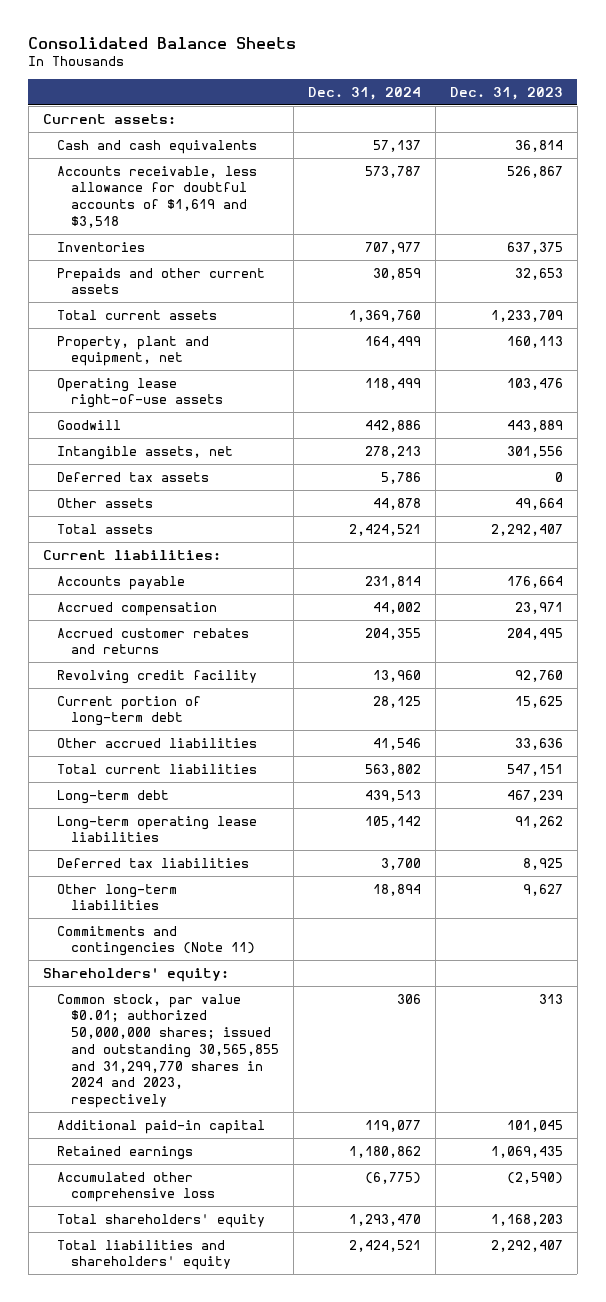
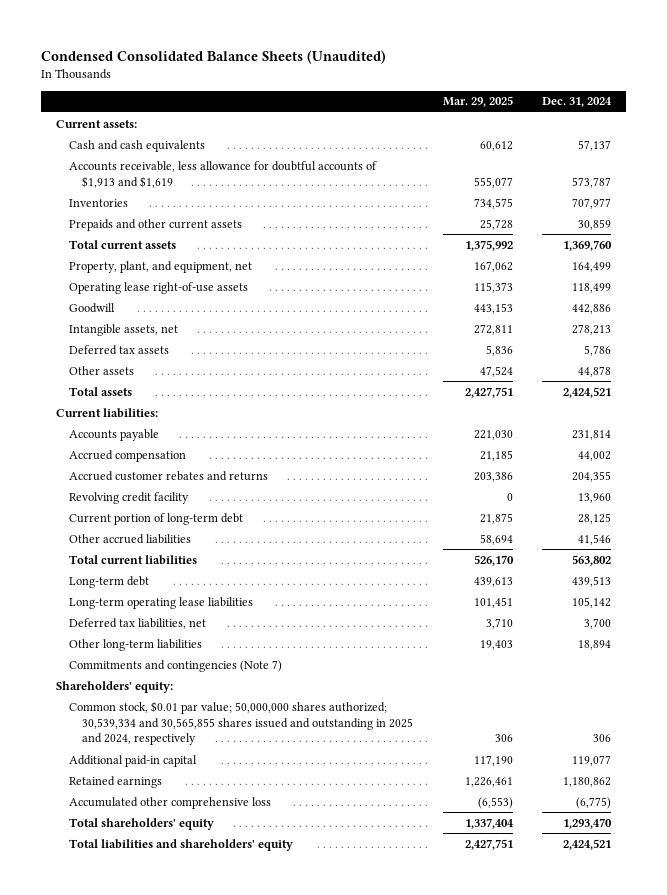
- Consolidated Balance Sheets
+ Condensed Consolidated Balance Sheets (Unaudited)
- | Dec. 31, 2024 | Dec. 31, 2023
+ | Mar. 29, 2025 | Dec. 31, 2024
- Accounts receivable, less allowance for doubtful accounts of $1,619 and $3,518 | 573,787 | 526,867
+ Accounts receivable, less allowance for doubtful accounts of $1,913 and $1,619 | 555,077 | 573,787
- Property, plant and equipment, net | 164,499 | 160,113
+ Property, plant, and equipment, net | 167,062 | 164,499
- Deferred tax liabilities | 3,700 | 8,925
+ Deferred tax liabilities, net | 3,710 | 3,700
- Commitments and contingencies (Note 11)
+ Commitments and contingencies (Note 7)
- Common stock, par value $0.01; authorized 50,000,000 shares; issued and outstanding 30,565,855 and 31,299,770 shares in 2024 and 2023, respectively | 306 | 313
+ Common stock, $0.01 par value; 50,000,000 shares authorized; 30,539,334 and 30,565,855 shares issued and outstanding in 2025 and 2024, respectively | 306 | 306

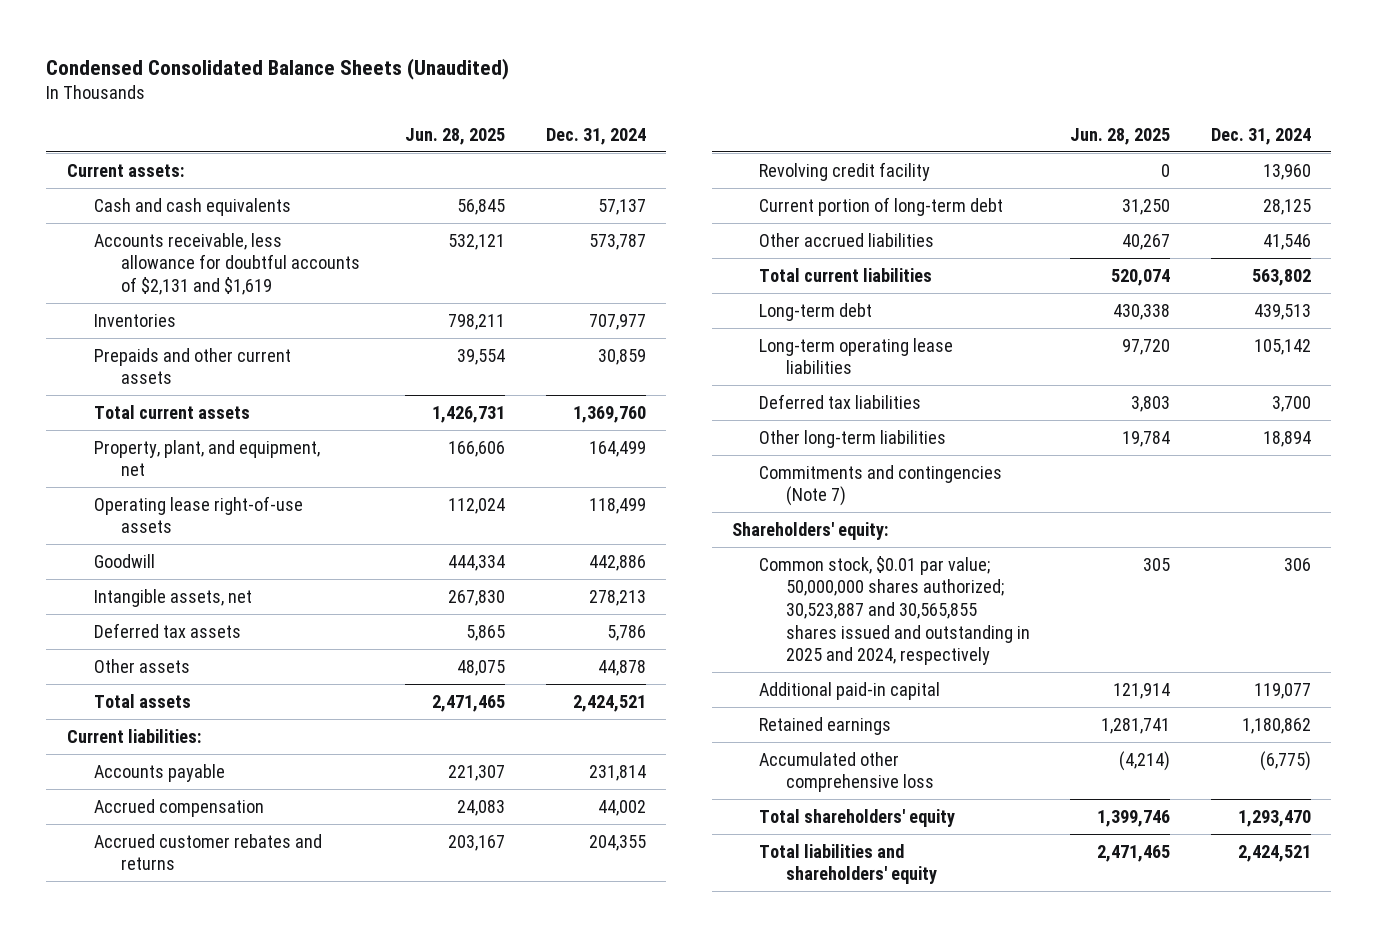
- | Mar. 29, 2025 | Dec. 31, 2024
+ | Jun. 28, 2025 | Dec. 31, 2024
- Accounts receivable, less allowance for doubtful accounts of $1,913 and $1,619 | 555,077 | 573,787
+ Accounts receivable, less allowance for doubtful accounts of $2,131 and $1,619 | 532,121 | 573,787
- Deferred tax liabilities, net | 3,710 | 3,700
+ Deferred tax liabilities | 3,803 | 3,700
- Common stock, $0.01 par value; 50,000,000 shares authorized; 30,539,334 and 30,565,855 shares issued and outstanding in 2025 and 2024, respectively | 306 | 306
+ Common stock, $0.01 par value; 50,000,000 shares authorized; 30,523,887 and 30,565,855 shares issued and outstanding in 2025 and 2024, respectively | 305 | 306

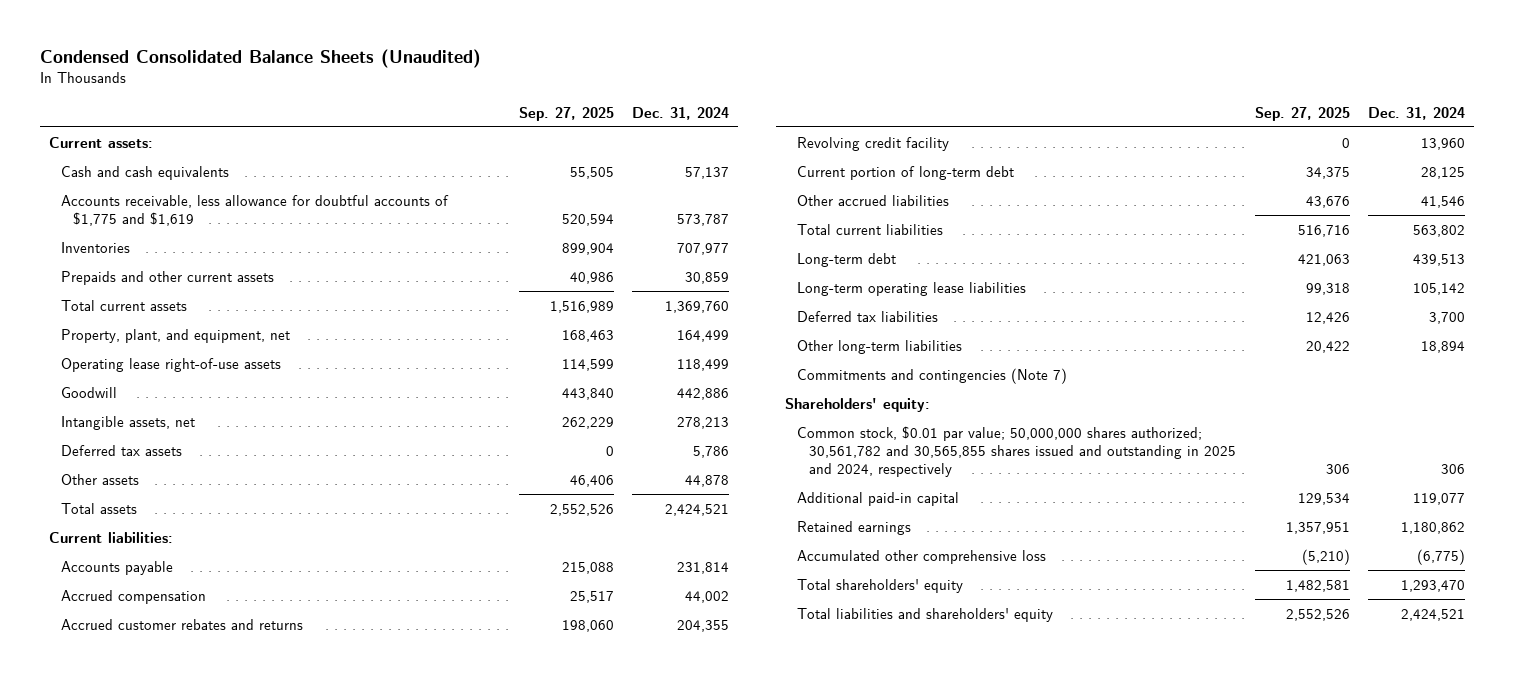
- | Jun. 28, 2025 | Dec. 31, 2024
+ | Sep. 27, 2025 | Dec. 31, 2024
- Accounts receivable, less allowance for doubtful accounts of $2,131 and $1,619 | 532,121 | 573,787
+ Accounts receivable, less allowance for doubtful accounts of $1,775 and $1,619 | 520,594 | 573,787
- Common stock, $0.01 par value; 50,000,000 shares authorized; 30,523,887 and 30,565,855 shares issued and outstanding in 2025 and 2024, respectively | 305 | 306
+ Common stock, $0.01 par value; 50,000,000 shares authorized; 30,561,782 and 30,565,855 shares issued and outstanding in 2025 and 2024, respectively | 306 | 306

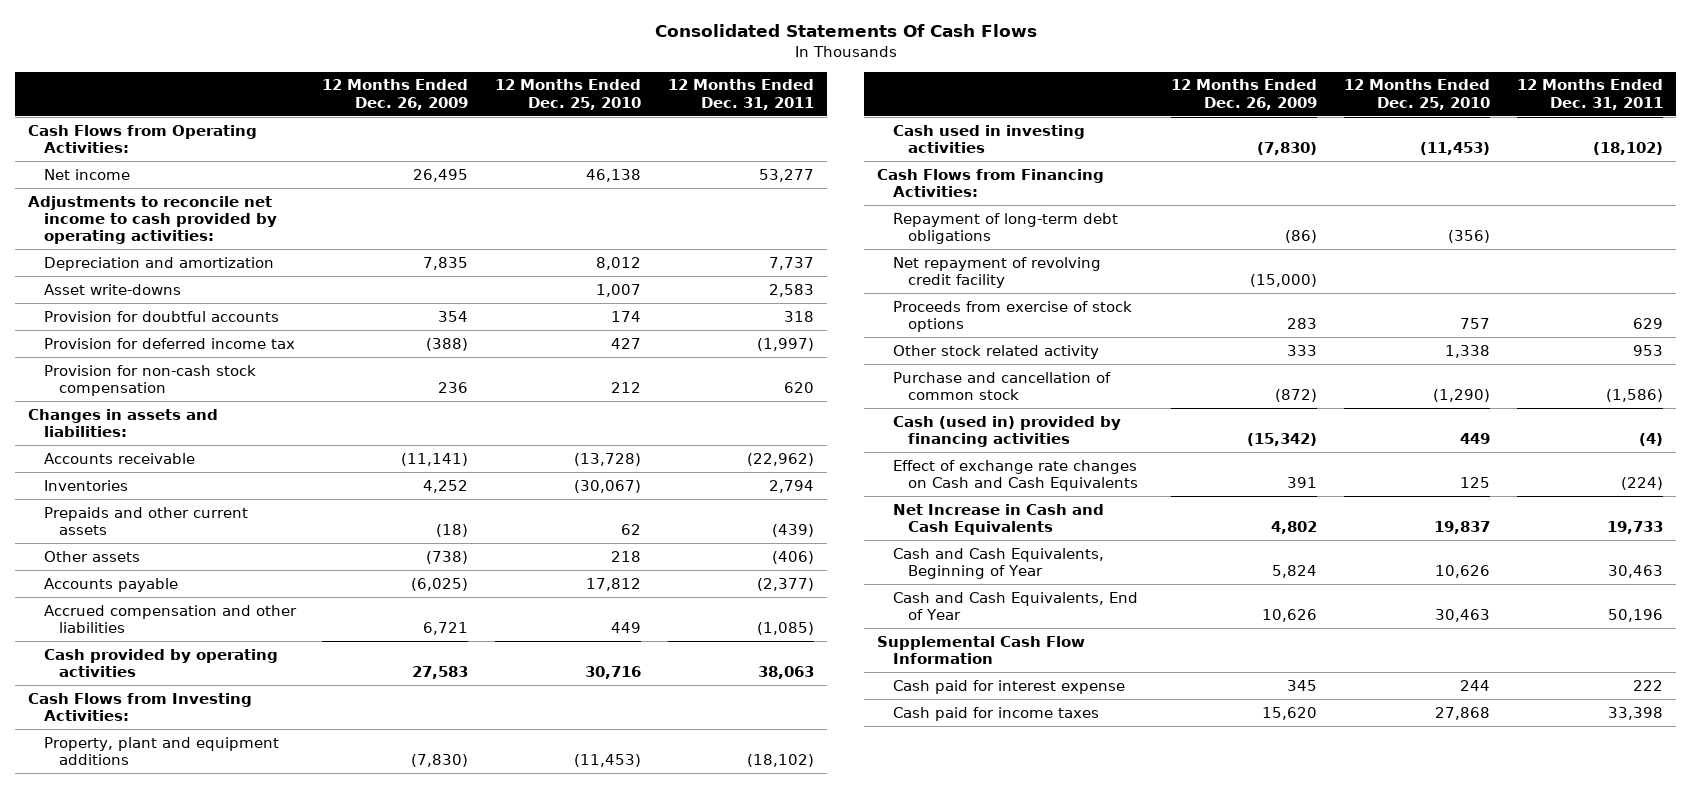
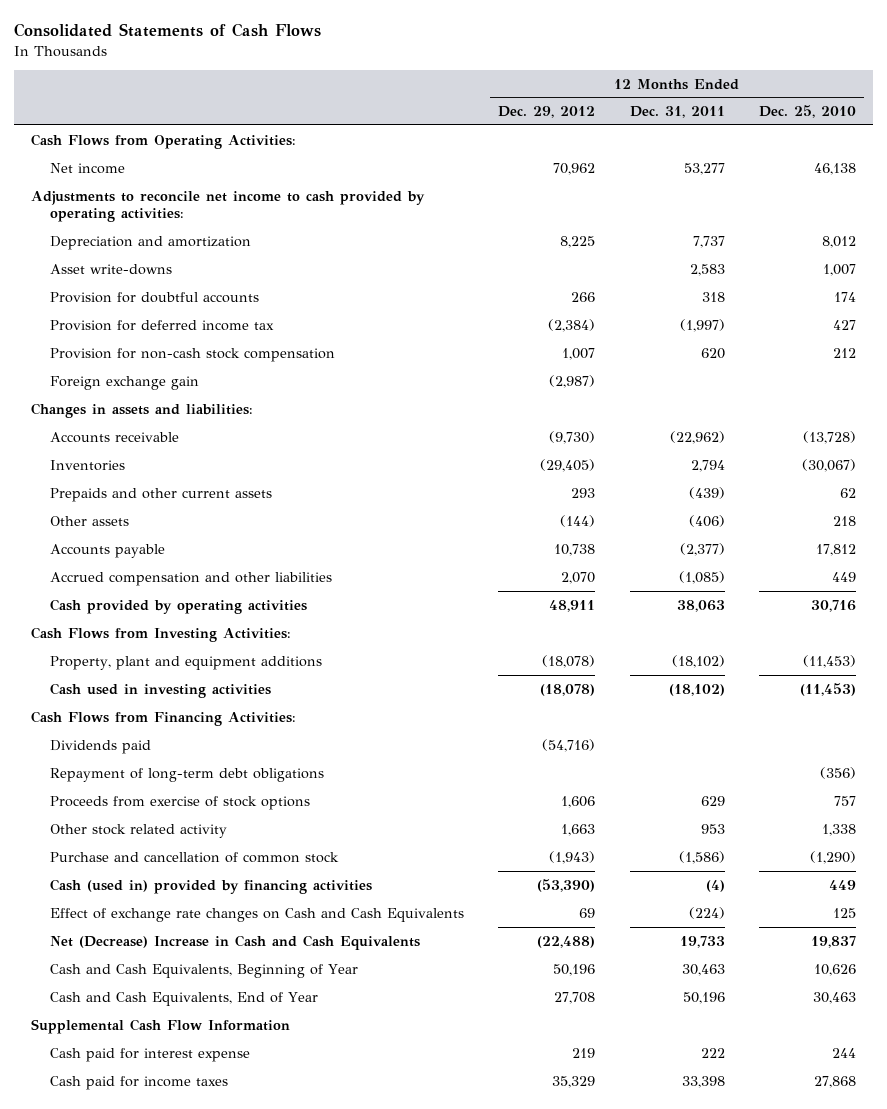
- Consolidated Statements Of Cash Flows
+ Consolidated Statements of Cash Flows
- | 12 Months Ended Dec. 26, 2009 | 12 Months Ended Dec. 25, 2010 | 12 Months Ended Dec. 31, 2011
+ | 12 Months Ended Dec. 29, 2012 | 12 Months Ended Dec. 31, 2011 | 12 Months Ended Dec. 25, 2010
+ Foreign exchange gain | (2,987) | |
+ Dividends paid | (54,716) | |
- Net repayment of revolving credit facility | (15,000) | |
- Net Increase in Cash and Cash Equivalents | 4,802 | 19,837 | 19,733
+ Net (Decrease) Increase in Cash and Cash Equivalents | (22,488) | 19,733 | 19,837

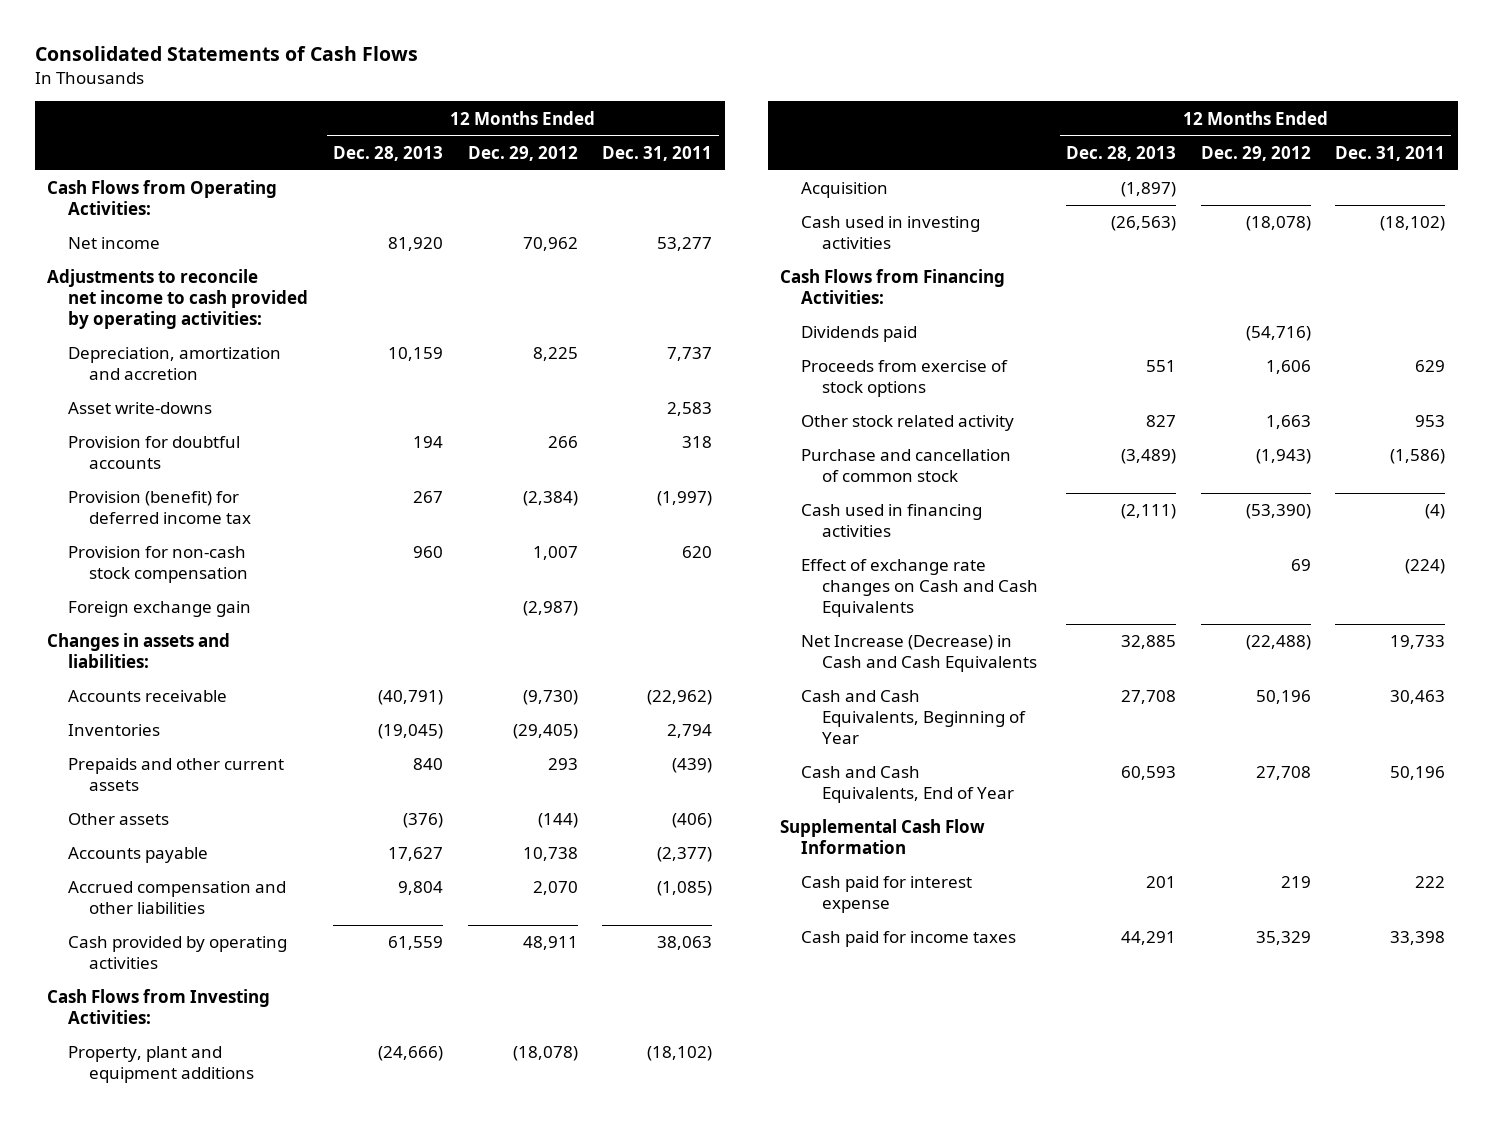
- | 12 Months Ended Dec. 29, 2012 | 12 Months Ended Dec. 31, 2011 | 12 Months Ended Dec. 25, 2010
+ | 12 Months Ended Dec. 28, 2013 | 12 Months Ended Dec. 29, 2012 | 12 Months Ended Dec. 31, 2011
- Depreciation and amortization | 8,225 | 7,737 | 8,012
+ Depreciation, amortization and accretion | 10,159 | 8,225 | 7,737
- Provision for deferred income tax | (2,384) | (1,997) | 427
+ Provision (benefit) for deferred income tax | 267 | (2,384) | (1,997)
+ Acquisition | (1,897) | |
- Repayment of long-term debt obligations | | | (356)
- Cash (used in) provided by financing activities | (53,390) | (4) | 449
+ Cash used in financing activities | (2,111) | (53,390) | (4)
- Net (Decrease) Increase in Cash and Cash Equivalents | (22,488) | 19,733 | 19,837
+ Net Increase (Decrease) in Cash and Cash Equivalents | 32,885 | (22,488) | 19,733

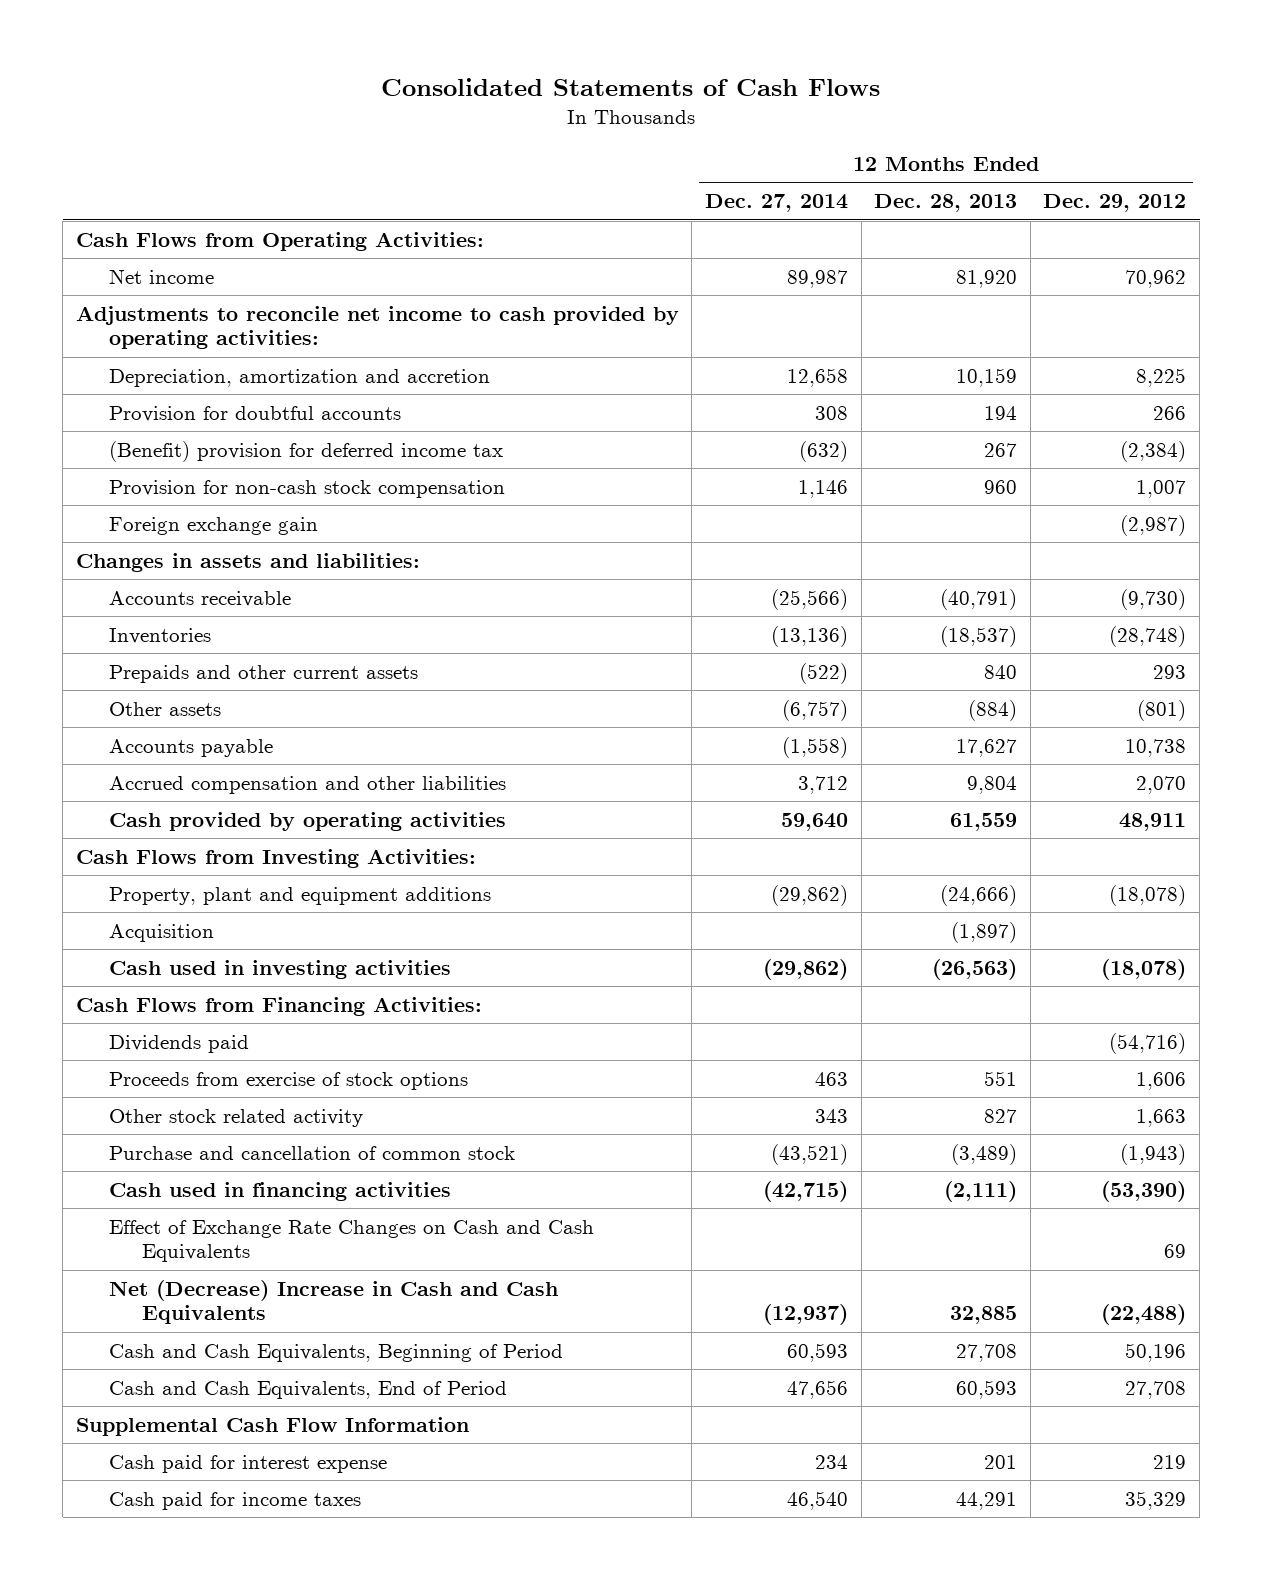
- | 12 Months Ended Dec. 28, 2013 | 12 Months Ended Dec. 29, 2012 | 12 Months Ended Dec. 31, 2011
+ | 12 Months Ended Dec. 27, 2014 | 12 Months Ended Dec. 28, 2013 | 12 Months Ended Dec. 29, 2012
- Asset write-downs | | | 2,583
- Provision (benefit) for deferred income tax | 267 | (2,384) | (1,997)
+ (Benefit) provision for deferred income tax | (632) | 267 | (2,384)
- Inventories | (19,045) | (29,405) | 2,794
+ Inventories | (13,136) | (18,537) | (28,748)
- Other assets | (376) | (144) | (406)
+ Other assets | (6,757) | (884) | (801)
- Effect of exchange rate changes on Cash and Cash Equivalents | | 69 | (224)
- Net Increase (Decrease) in Cash and Cash Equivalents | 32,885 | (22,488) | 19,733
- Cash and Cash Equivalents, Beginning of Year | 27,708 | 50,196 | 30,463
- Cash and Cash Equivalents, End of Year | 60,593 | 27,708 | 50,196
+ Effect of Exchange Rate Changes on Cash and Cash Equivalents | | | 69
+ Net (Decrease) Increase in Cash and Cash Equivalents | (12,937) | 32,885 | (22,488)
+ Cash and Cash Equivalents, Beginning of Period | 60,593 | 27,708 | 50,196
+ Cash and Cash Equivalents, End of Period | 47,656 | 60,593 | 27,708

